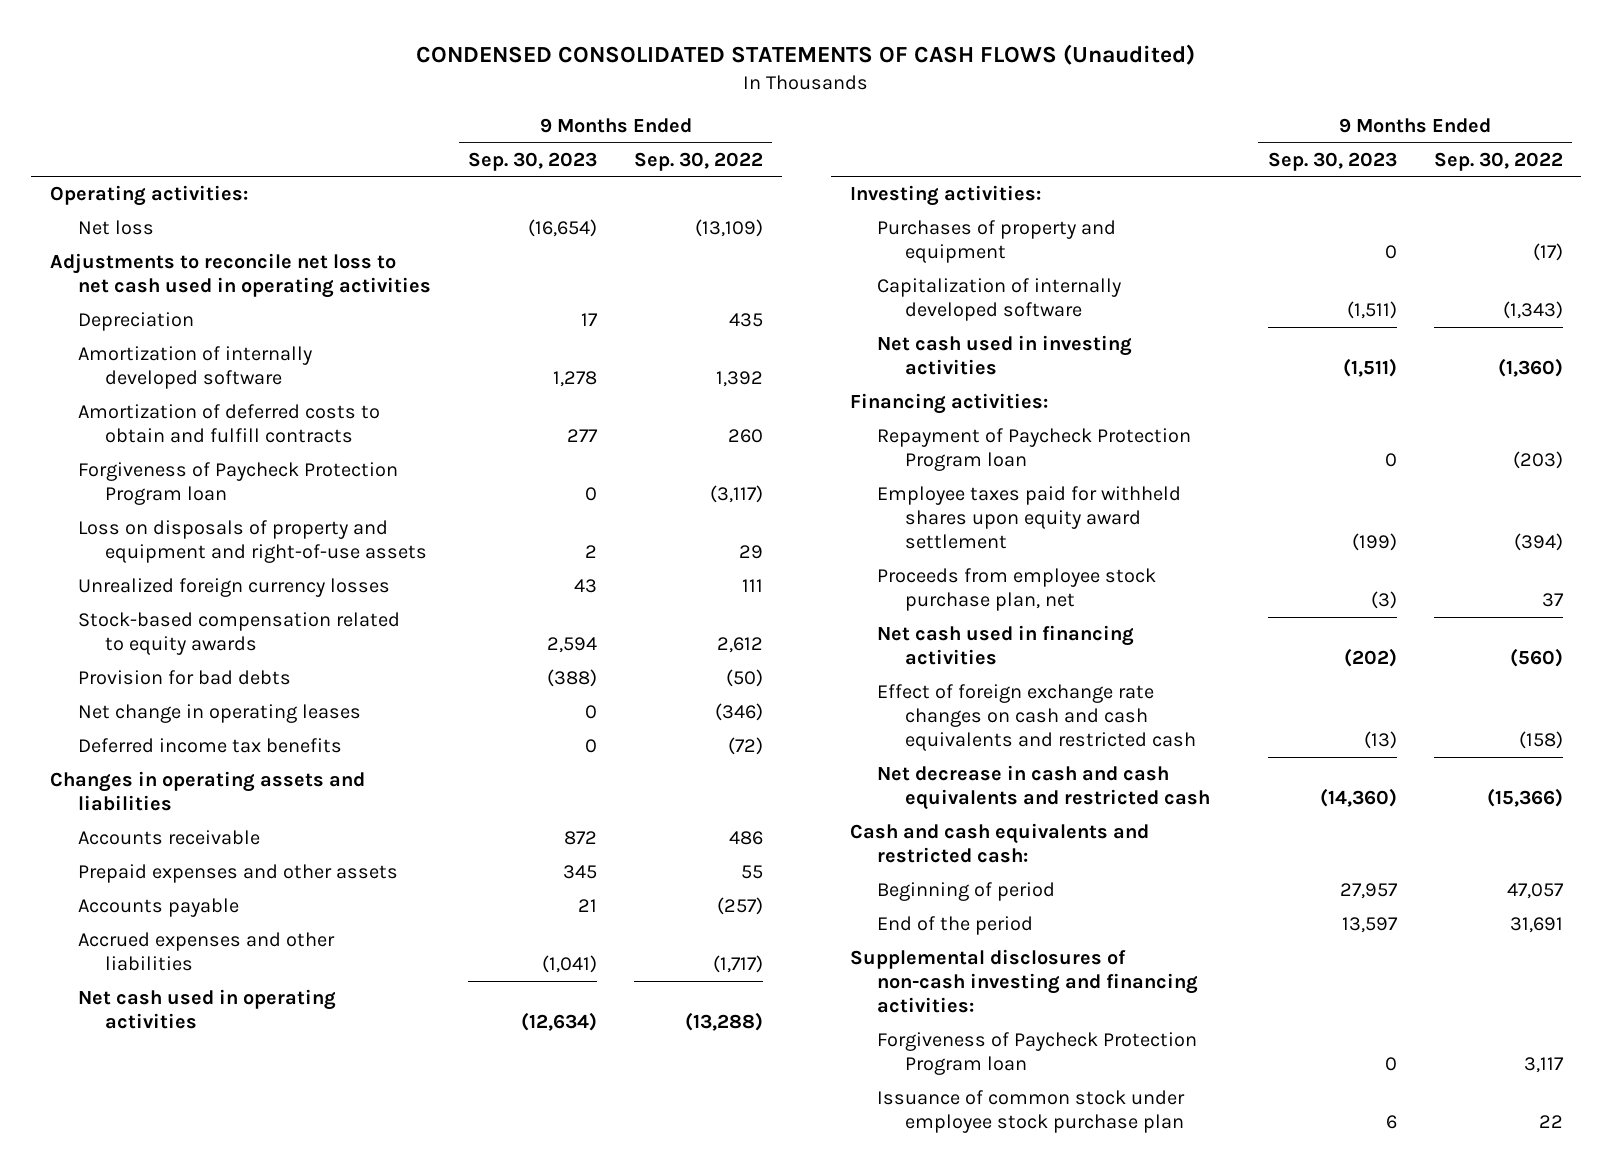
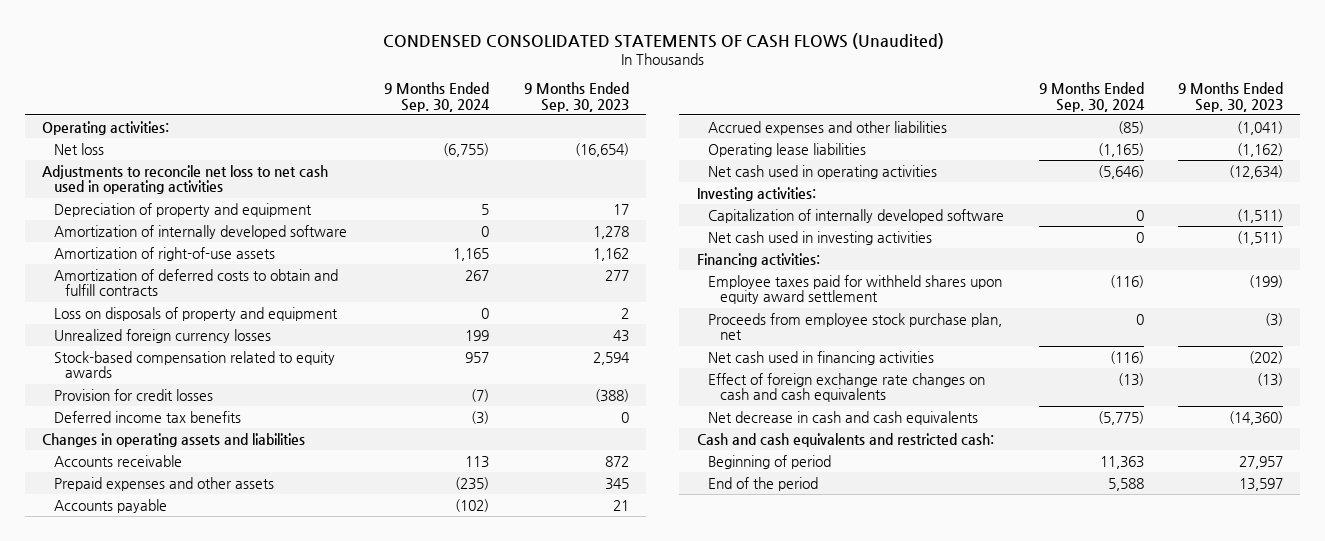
- | 9 Months Ended Sep. 30, 2023 | 9 Months Ended Sep. 30, 2022
+ | 9 Months Ended Sep. 30, 2024 | 9 Months Ended Sep. 30, 2023
- Depreciation | 17 | 435
+ Depreciation of property and equipment | 5 | 17
+ Amortization of right-of-use assets | 1,165 | 1,162
- Forgiveness of Paycheck Protection Program loan | 0 | (3,117)
- Loss on disposals of property and equipment and right-of-use assets | 2 | 29
+ Loss on disposals of property and equipment | 0 | 2
- Provision for bad debts | (388) | (50)
- Net change in operating leases | 0 | (346)
+ Provision for credit losses | (7) | (388)
+ Operating lease liabilities | (1,165) | (1,162)
- Purchases of property and equipment | 0 | (17)
- Repayment of Paycheck Protection Program loan | 0 | (203)
- Effect of foreign exchange rate changes on cash and cash equivalents and restricted cash | (13) | (158)
- Net decrease in cash and cash equivalents and restricted cash | (14,360) | (15,366)
+ Effect of foreign exchange rate changes on cash and cash equivalents | (13) | (13)
+ Net decrease in cash and cash equivalents | (5,775) | (14,360)
- Supplemental disclosures of non-cash investing and financing activities:
- Forgiveness of Paycheck Protection Program loan | 0 | 3,117
- Issuance of common stock under employee stock purchase plan | 6 | 22

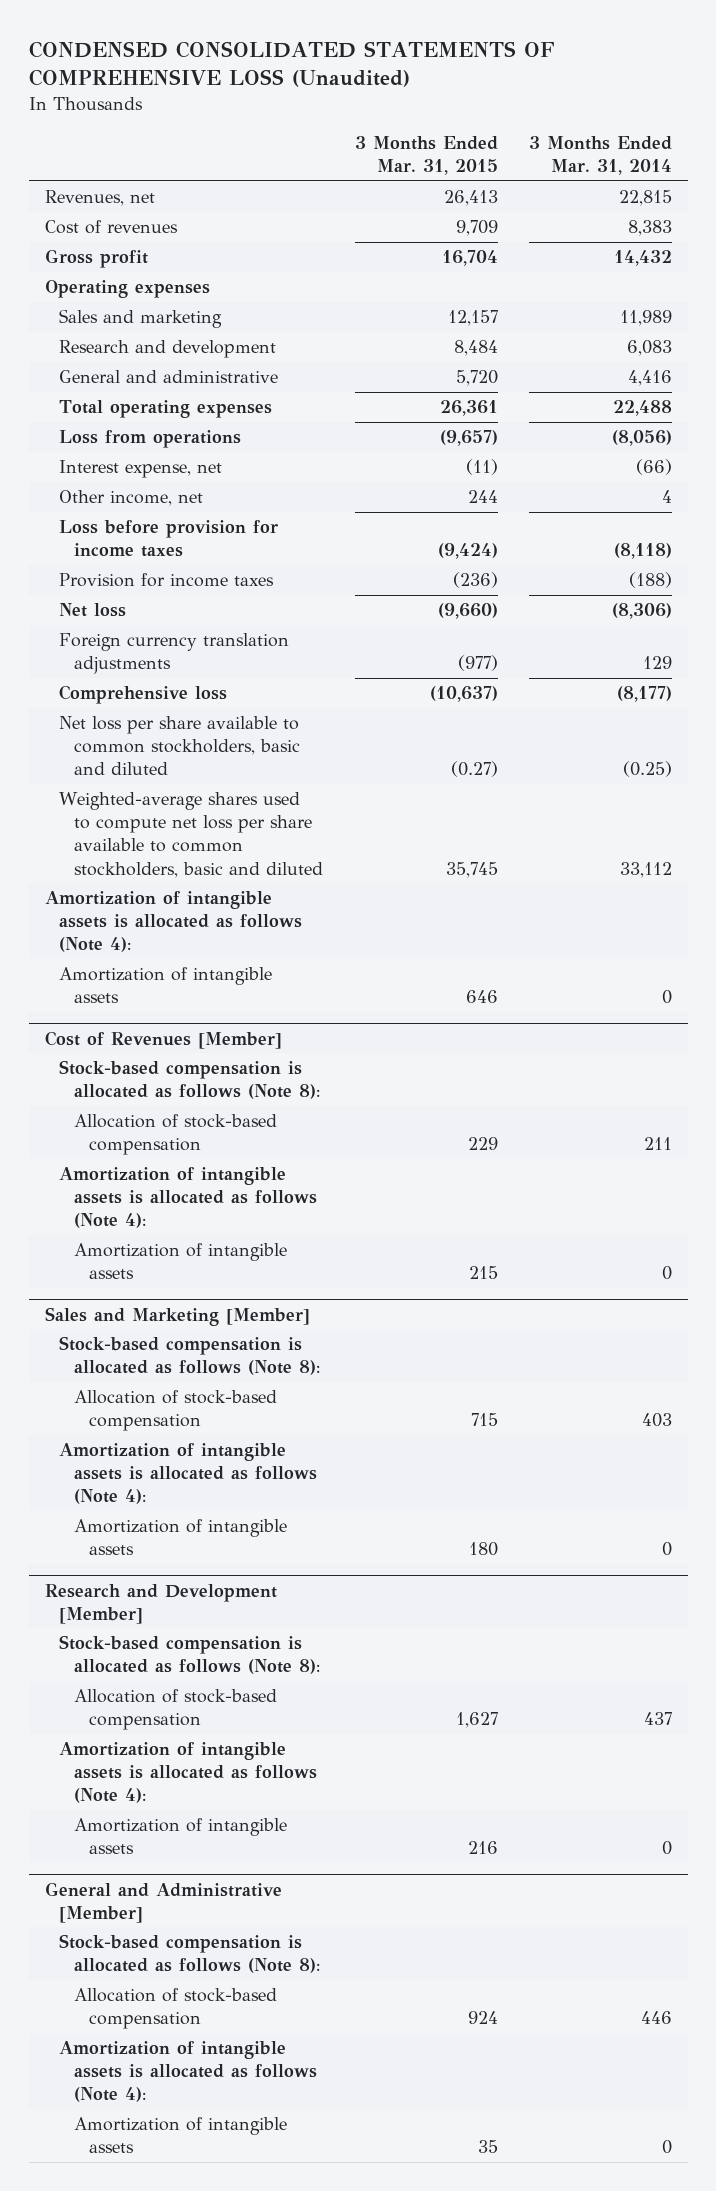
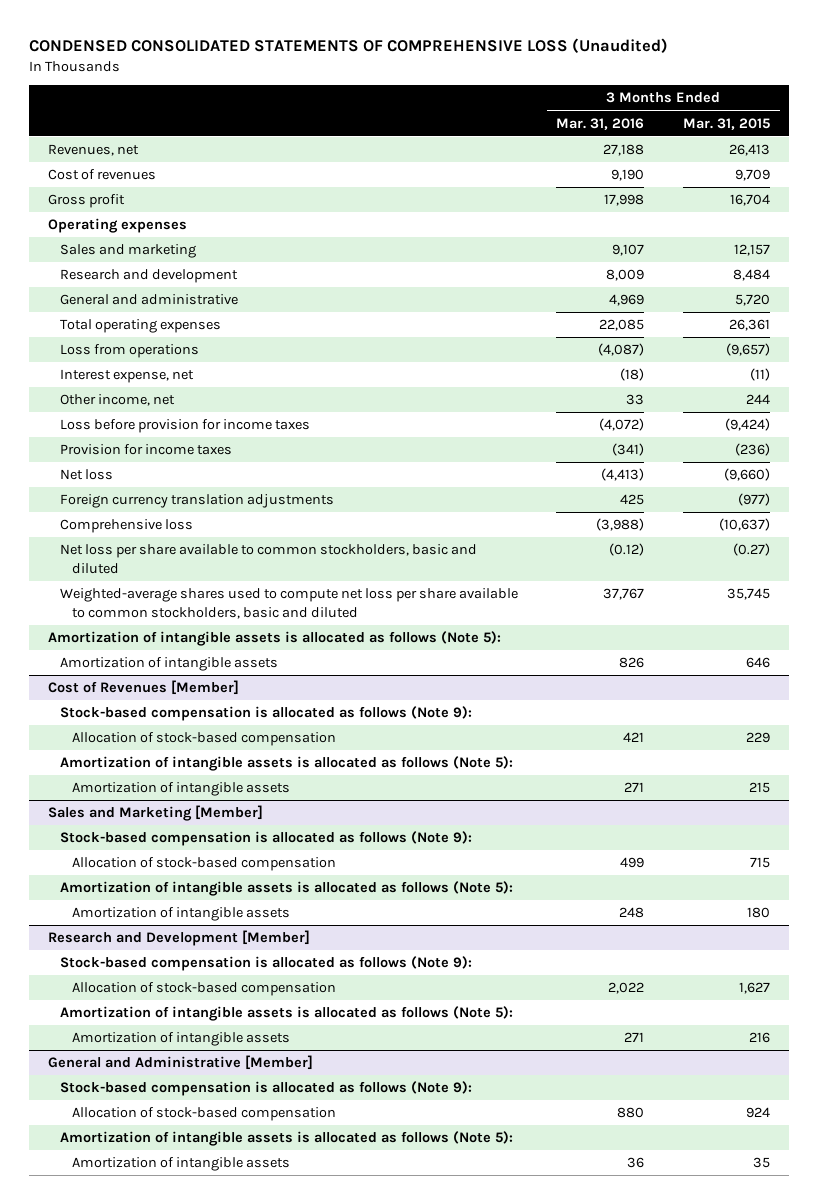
- | 3 Months Ended Mar. 31, 2015 | 3 Months Ended Mar. 31, 2014
+ | 3 Months Ended Mar. 31, 2016 | 3 Months Ended Mar. 31, 2015
- Amortization of intangible assets is allocated as follows (Note 4):
+ Amortization of intangible assets is allocated as follows (Note 5):
@ Cost of Revenues [Member]
- Stock-based compensation is allocated as follows (Note 8):
+ Stock-based compensation is allocated as follows (Note 9):
- Amortization of intangible assets is allocated as follows (Note 4):
+ Amortization of intangible assets is allocated as follows (Note 5):
@ Sales and Marketing [Member]
- Stock-based compensation is allocated as follows (Note 8):
+ Stock-based compensation is allocated as follows (Note 9):
- Amortization of intangible assets is allocated as follows (Note 4):
+ Amortization of intangible assets is allocated as follows (Note 5):
@ Research and Development [Member]
- Stock-based compensation is allocated as follows (Note 8):
+ Stock-based compensation is allocated as follows (Note 9):
- Amortization of intangible assets is allocated as follows (Note 4):
+ Amortization of intangible assets is allocated as follows (Note 5):
@ General and Administrative [Member]
- Stock-based compensation is allocated as follows (Note 8):
+ Stock-based compensation is allocated as follows (Note 9):
- Amortization of intangible assets is allocated as follows (Note 4):
+ Amortization of intangible assets is allocated as follows (Note 5):

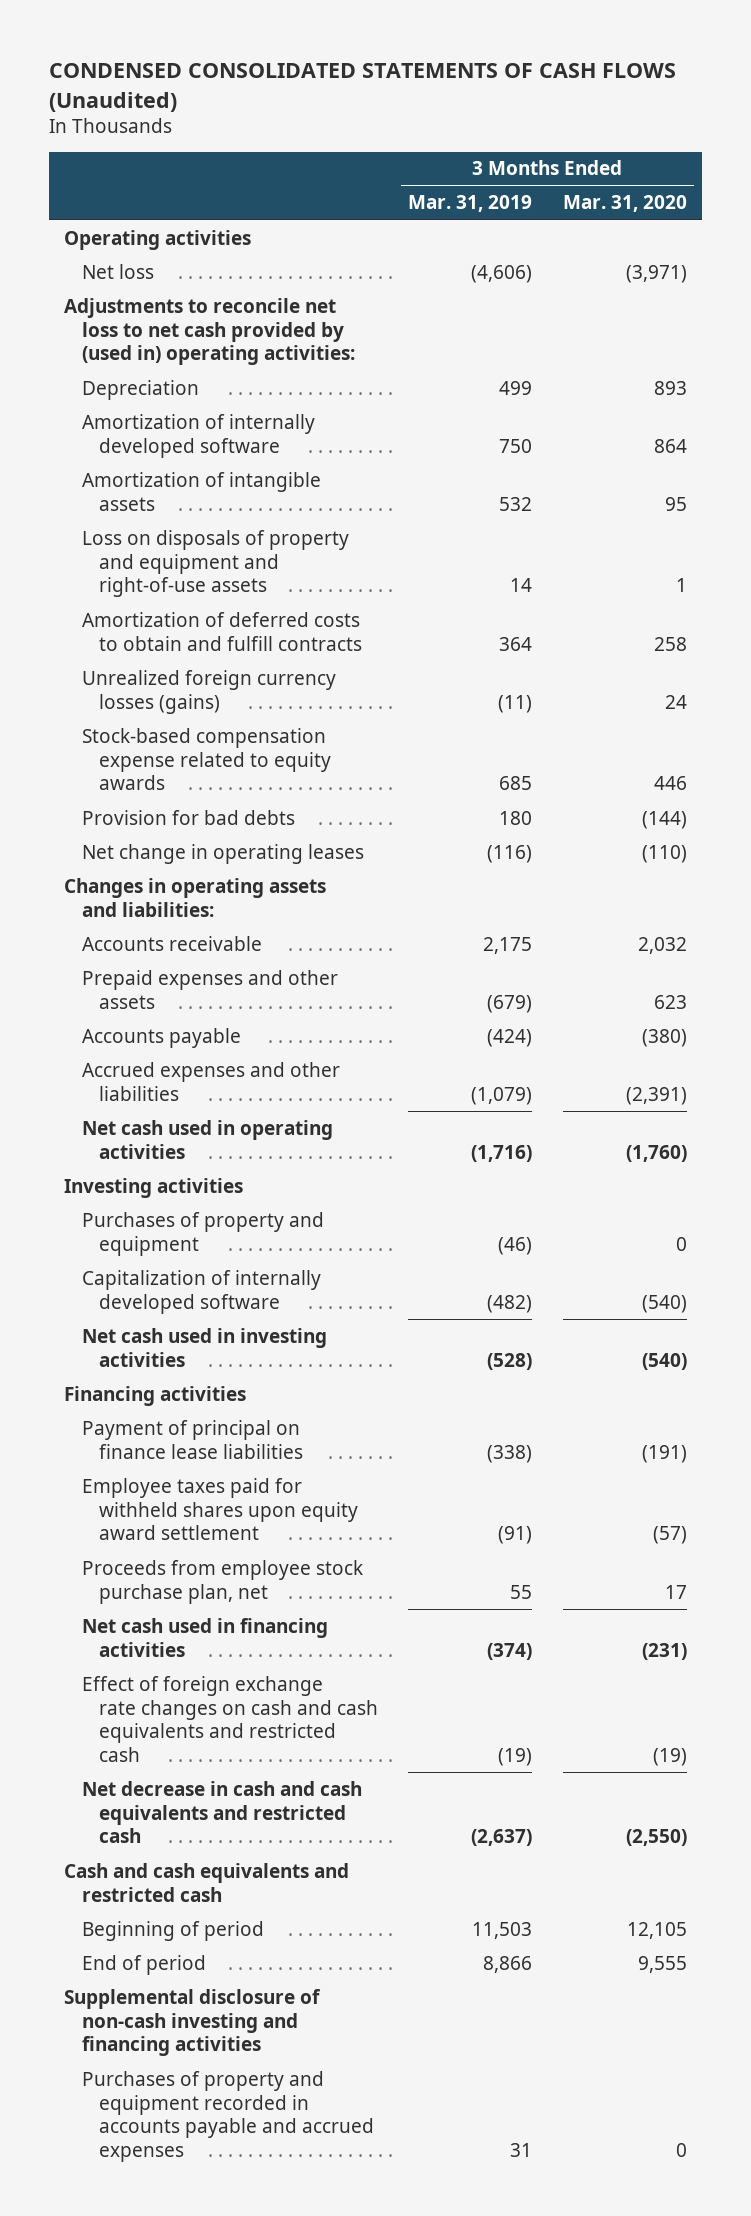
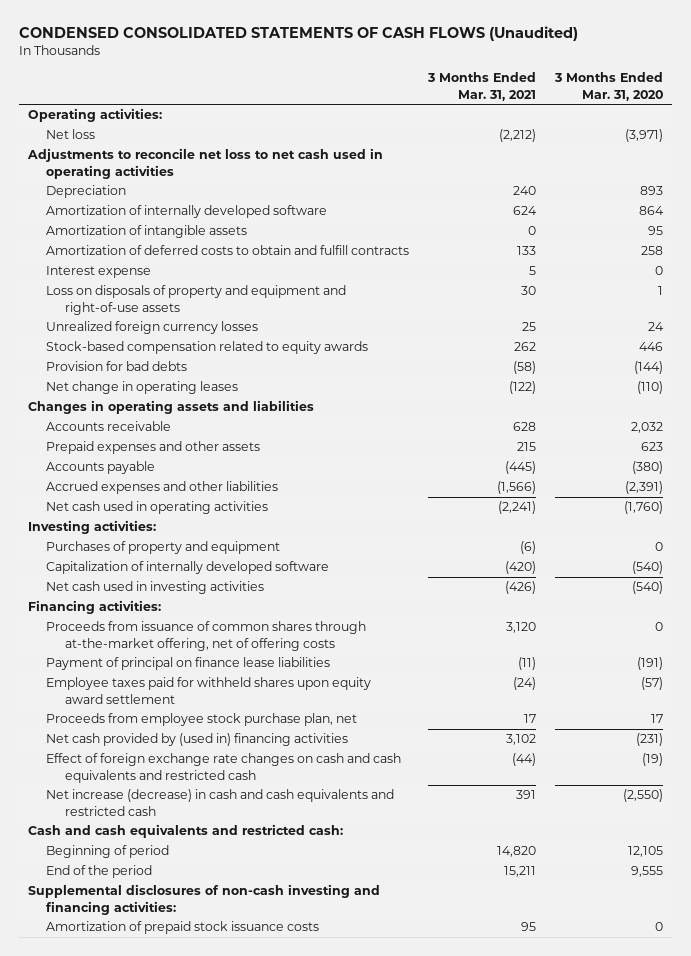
- | 3 Months Ended Mar. 31, 2019 | 3 Months Ended Mar. 31, 2020
+ | 3 Months Ended Mar. 31, 2021 | 3 Months Ended Mar. 31, 2020
- Operating activities
+ Operating activities:
- Adjustments to reconcile net loss to net cash provided by (used in) operating activities:
+ Adjustments to reconcile net loss to net cash used in operating activities
- Unrealized foreign currency losses (gains) | (11) | 24
- Stock-based compensation expense related to equity awards | 685 | 446
+ Interest expense | 5 | 0
moved down: Loss on disposals of property and equipment and right-of-use assets | 30 | 1
+ Unrealized foreign currency losses | 25 | 24
+ Stock-based compensation related to equity awards | 262 | 446
- Changes in operating assets and liabilities:
+ Changes in operating assets and liabilities
- Investing activities
+ Investing activities:
- Financing activities
+ Financing activities:
+ Proceeds from issuance of common shares through at-the-market offering, net of offering costs | 3,120 | 0
- Net cash used in financing activities | (374) | (231)
+ Net cash provided by (used in) financing activities | 3,102 | (231)
- Net decrease in cash and cash equivalents and restricted cash | (2,637) | (2,550)
- Cash and cash equivalents and restricted cash
+ Net increase (decrease) in cash and cash equivalents and restricted cash | 391 | (2,550)
+ Cash and cash equivalents and restricted cash:
- End of period | 8,866 | 9,555
- Supplemental disclosure of non-cash investing and financing activities
- Purchases of property and equipment recorded in accounts payable and accrued expenses | 31 | 0
+ End of the period | 15,211 | 9,555
+ Supplemental disclosures of non-cash investing and financing activities:
+ Amortization of prepaid stock issuance costs | 95 | 0

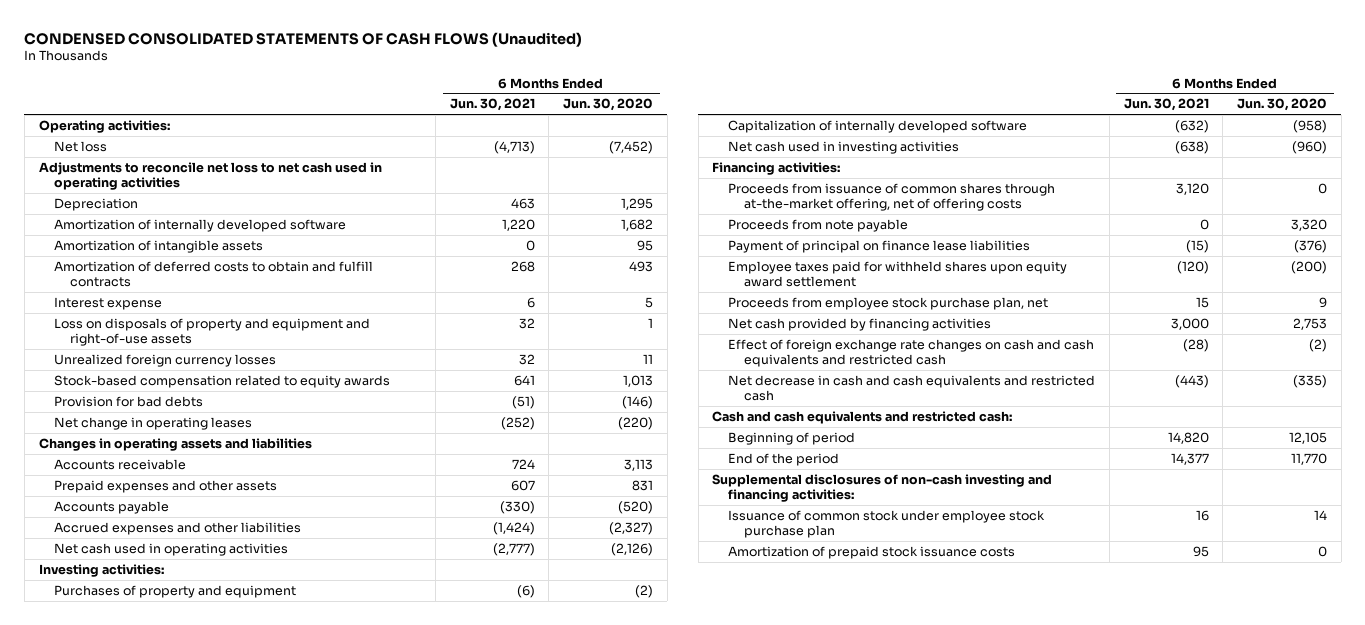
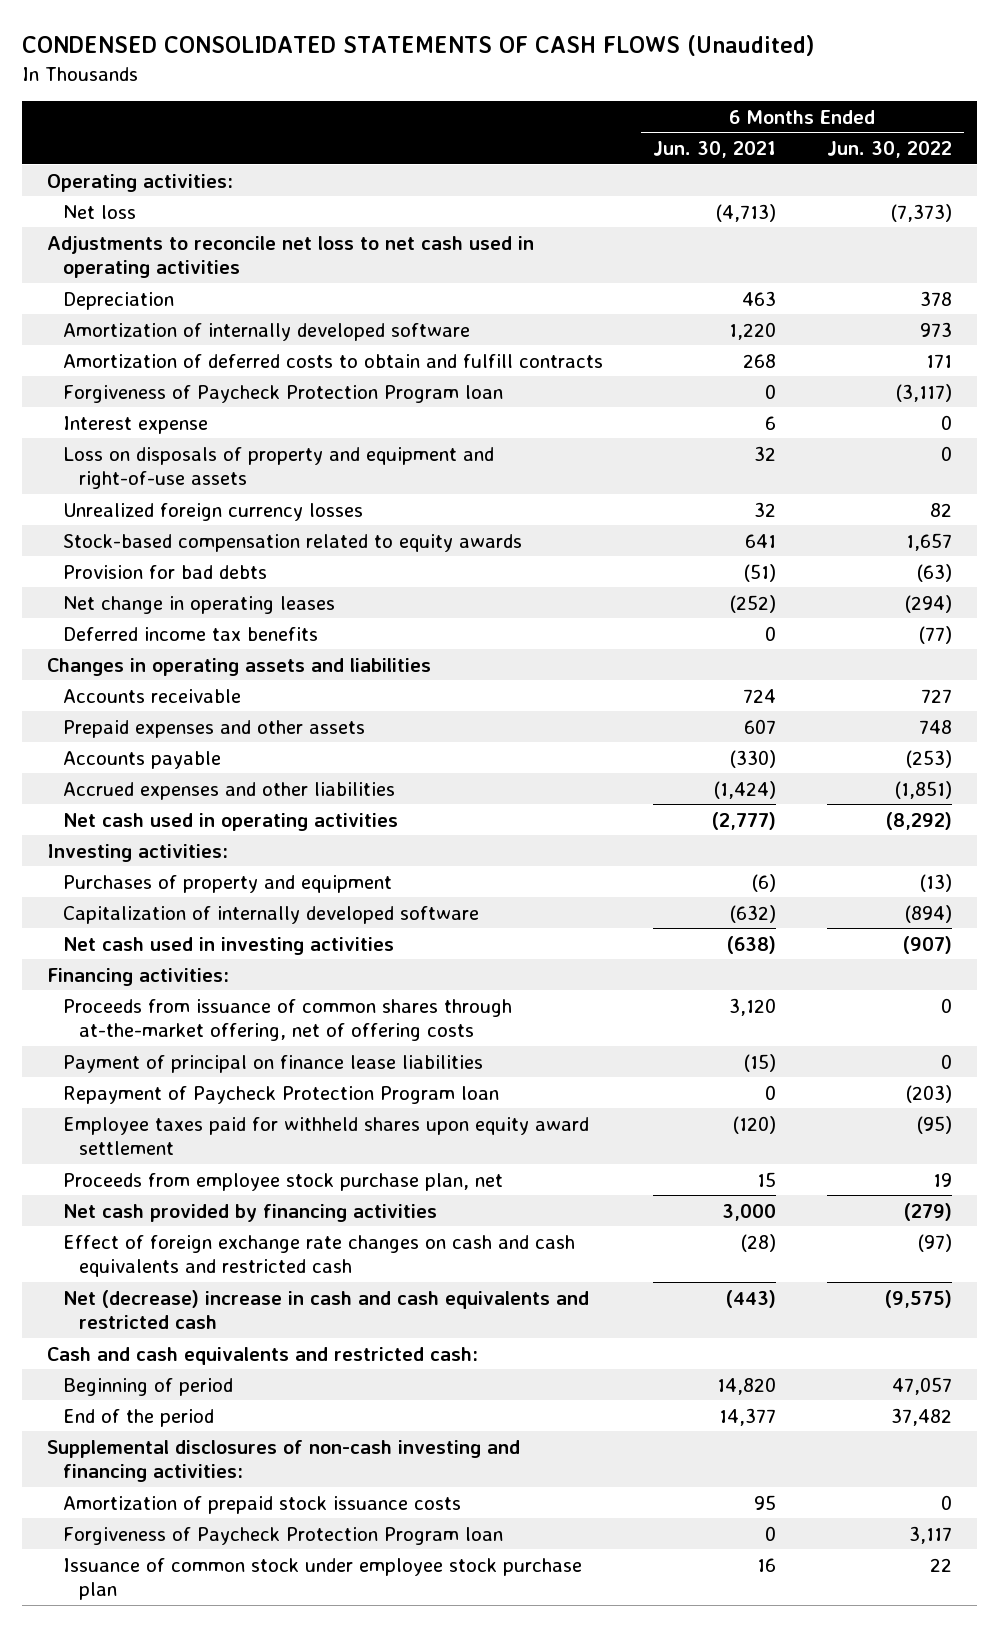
- | 6 Months Ended Jun. 30, 2021 | 6 Months Ended Jun. 30, 2020
+ | 6 Months Ended Jun. 30, 2021 | 6 Months Ended Jun. 30, 2022
- Amortization of intangible assets | 0 | 95
+ Forgiveness of Paycheck Protection Program loan | 0 | (3,117)
+ Deferred income tax benefits | 0 | (77)
- Proceeds from note payable | 0 | 3,320
+ Repayment of Paycheck Protection Program loan | 0 | (203)
- Net decrease in cash and cash equivalents and restricted cash | (443) | (335)
+ Net (decrease) increase in cash and cash equivalents and restricted cash | (443) | (9,575)
+ Forgiveness of Paycheck Protection Program loan | 0 | 3,117
moved down: Issuance of common stock under employee stock purchase plan | 16 | 22

